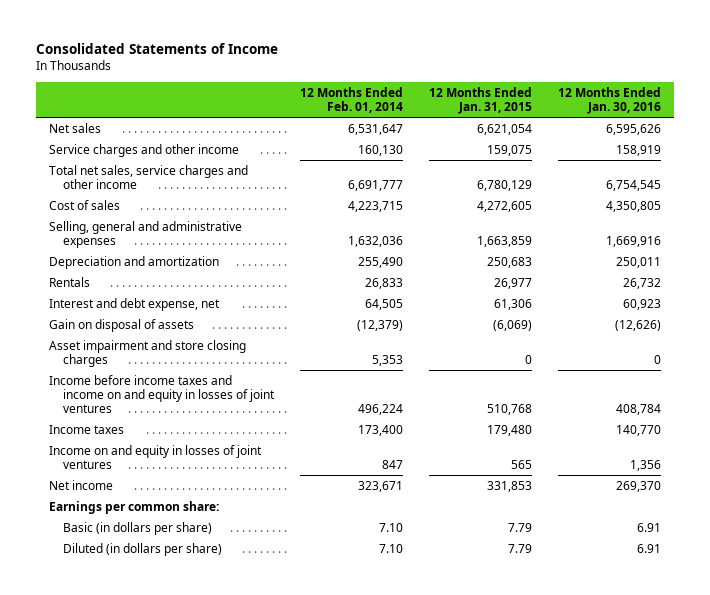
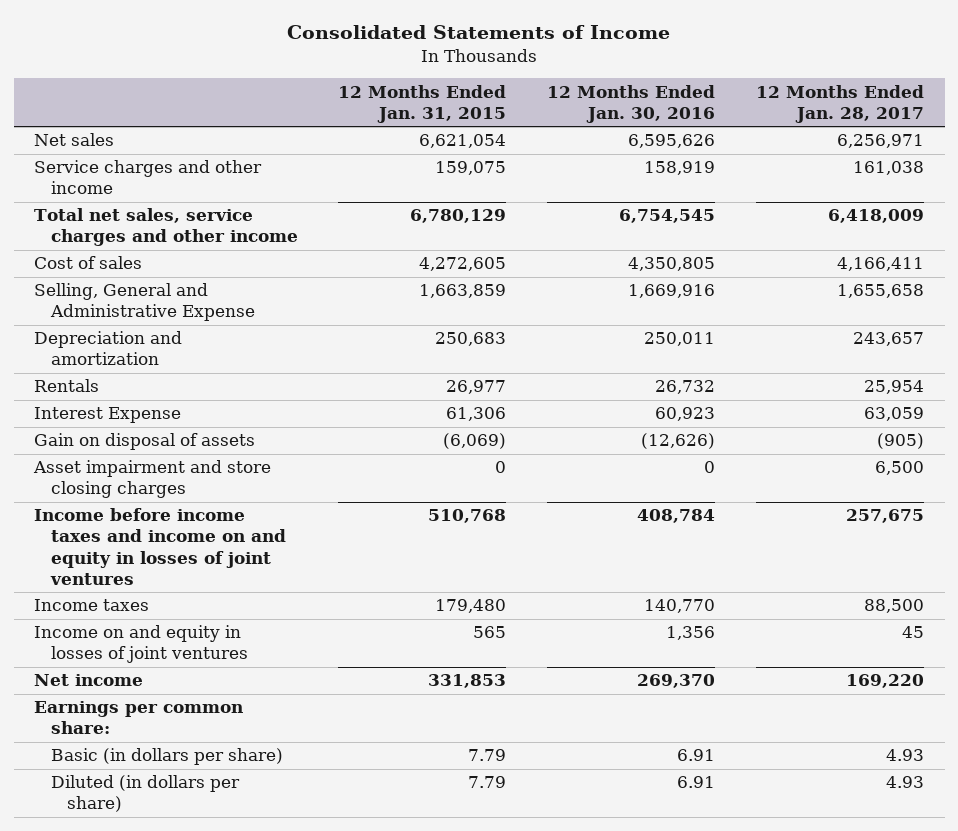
- | 12 Months Ended Feb. 01, 2014 | 12 Months Ended Jan. 31, 2015 | 12 Months Ended Jan. 30, 2016
+ | 12 Months Ended Jan. 31, 2015 | 12 Months Ended Jan. 30, 2016 | 12 Months Ended Jan. 28, 2017
- Selling, general and administrative expenses | 1,632,036 | 1,663,859 | 1,669,916
+ Selling, General and Administrative Expense | 1,663,859 | 1,669,916 | 1,655,658
- Interest and debt expense, net | 64,505 | 61,306 | 60,923
+ Interest Expense | 61,306 | 60,923 | 63,059

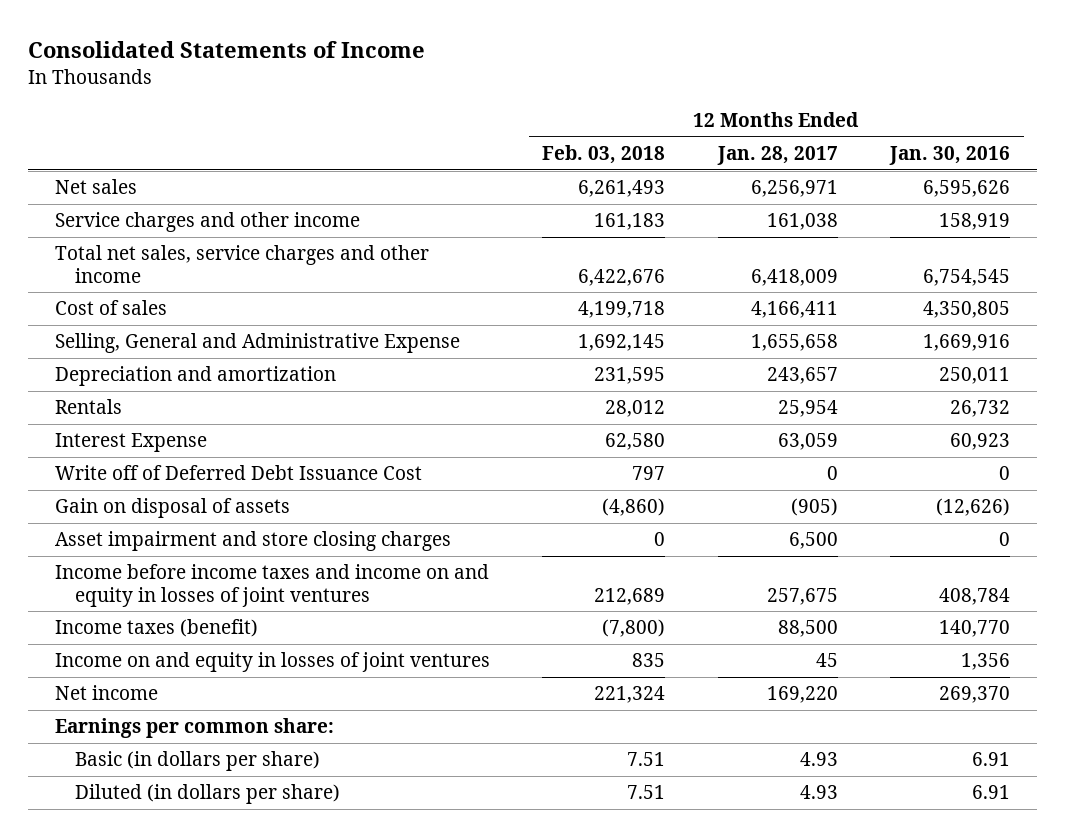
- | 12 Months Ended Jan. 31, 2015 | 12 Months Ended Jan. 30, 2016 | 12 Months Ended Jan. 28, 2017
+ | 12 Months Ended Feb. 03, 2018 | 12 Months Ended Jan. 28, 2017 | 12 Months Ended Jan. 30, 2016
+ Write off of Deferred Debt Issuance Cost | 797 | 0 | 0
- Income taxes | 179,480 | 140,770 | 88,500
+ Income taxes (benefit) | (7,800) | 88,500 | 140,770

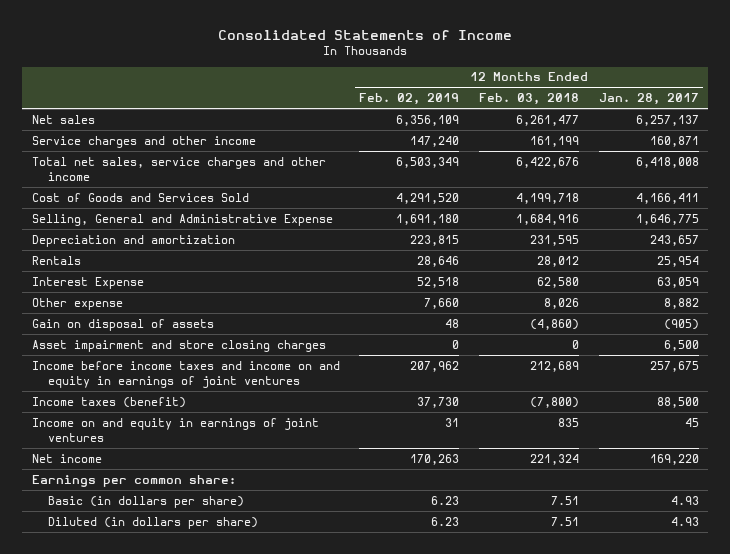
- | 12 Months Ended Feb. 03, 2018 | 12 Months Ended Jan. 28, 2017 | 12 Months Ended Jan. 30, 2016
+ | 12 Months Ended Feb. 02, 2019 | 12 Months Ended Feb. 03, 2018 | 12 Months Ended Jan. 28, 2017
- Net sales | 6,261,493 | 6,256,971 | 6,595,626
- Service charges and other income | 161,183 | 161,038 | 158,919
- Total net sales, service charges and other income | 6,422,676 | 6,418,009 | 6,754,545
- Cost of sales | 4,199,718 | 4,166,411 | 4,350,805
- Selling, General and Administrative Expense | 1,692,145 | 1,655,658 | 1,669,916
+ Net sales | 6,356,109 | 6,261,477 | 6,257,137
+ Service charges and other income | 147,240 | 161,199 | 160,871
+ Total net sales, service charges and other income | 6,503,349 | 6,422,676 | 6,418,008
+ Cost of Goods and Services Sold | 4,291,520 | 4,199,718 | 4,166,411
+ Selling, General and Administrative Expense | 1,691,180 | 1,684,916 | 1,646,775
- Write off of Deferred Debt Issuance Cost | 797 | 0 | 0
+ Other expense | 7,660 | 8,026 | 8,882
- Income before income taxes and income on and equity in losses of joint ventures | 212,689 | 257,675 | 408,784
+ Income before income taxes and income on and equity in earnings of joint ventures | 207,962 | 212,689 | 257,675
- Income on and equity in losses of joint ventures | 835 | 45 | 1,356
+ Income on and equity in earnings of joint ventures | 31 | 835 | 45

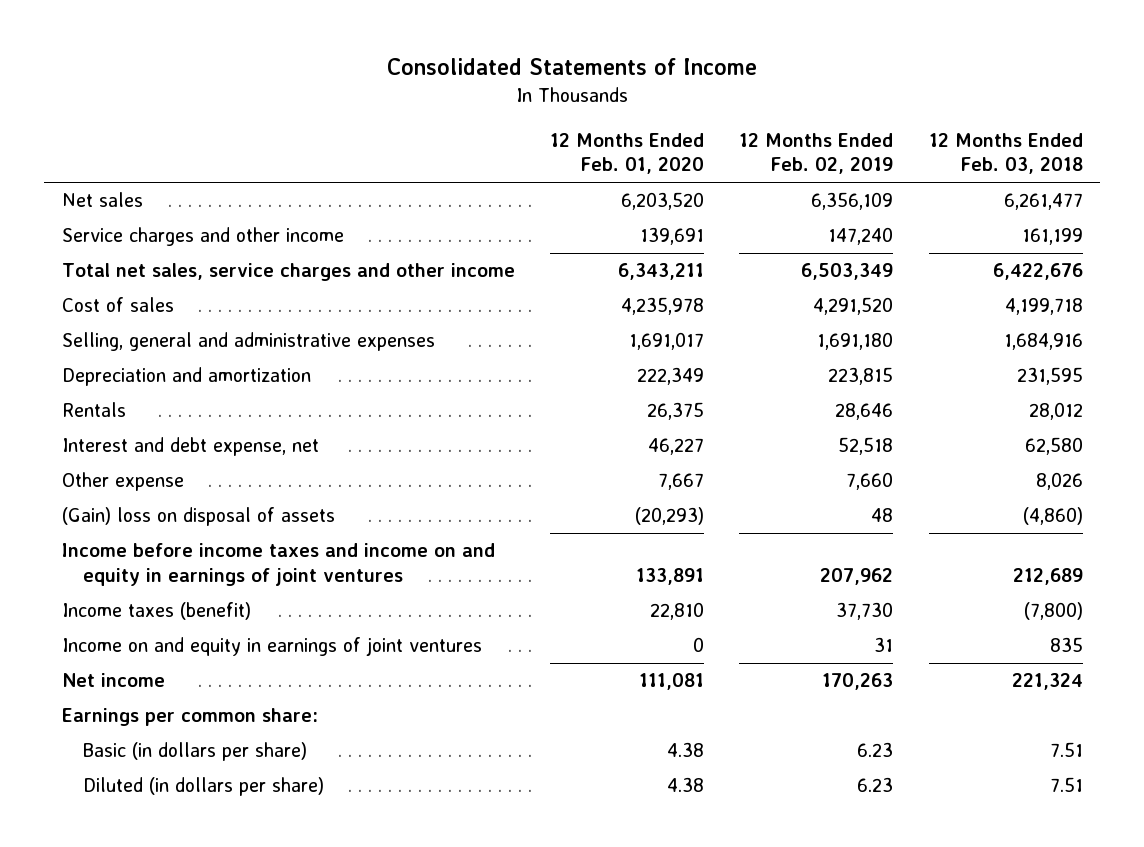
- | 12 Months Ended Feb. 02, 2019 | 12 Months Ended Feb. 03, 2018 | 12 Months Ended Jan. 28, 2017
+ | 12 Months Ended Feb. 01, 2020 | 12 Months Ended Feb. 02, 2019 | 12 Months Ended Feb. 03, 2018
- Cost of Goods and Services Sold | 4,291,520 | 4,199,718 | 4,166,411
- Selling, General and Administrative Expense | 1,691,180 | 1,684,916 | 1,646,775
+ Cost of sales | 4,235,978 | 4,291,520 | 4,199,718
+ Selling, general and administrative expenses | 1,691,017 | 1,691,180 | 1,684,916
- Interest Expense | 52,518 | 62,580 | 63,059
+ Interest and debt expense, net | 46,227 | 52,518 | 62,580
- Gain on disposal of assets | 48 | (4,860) | (905)
- Asset impairment and store closing charges | 0 | 0 | 6,500
+ (Gain) loss on disposal of assets | (20,293) | 48 | (4,860)

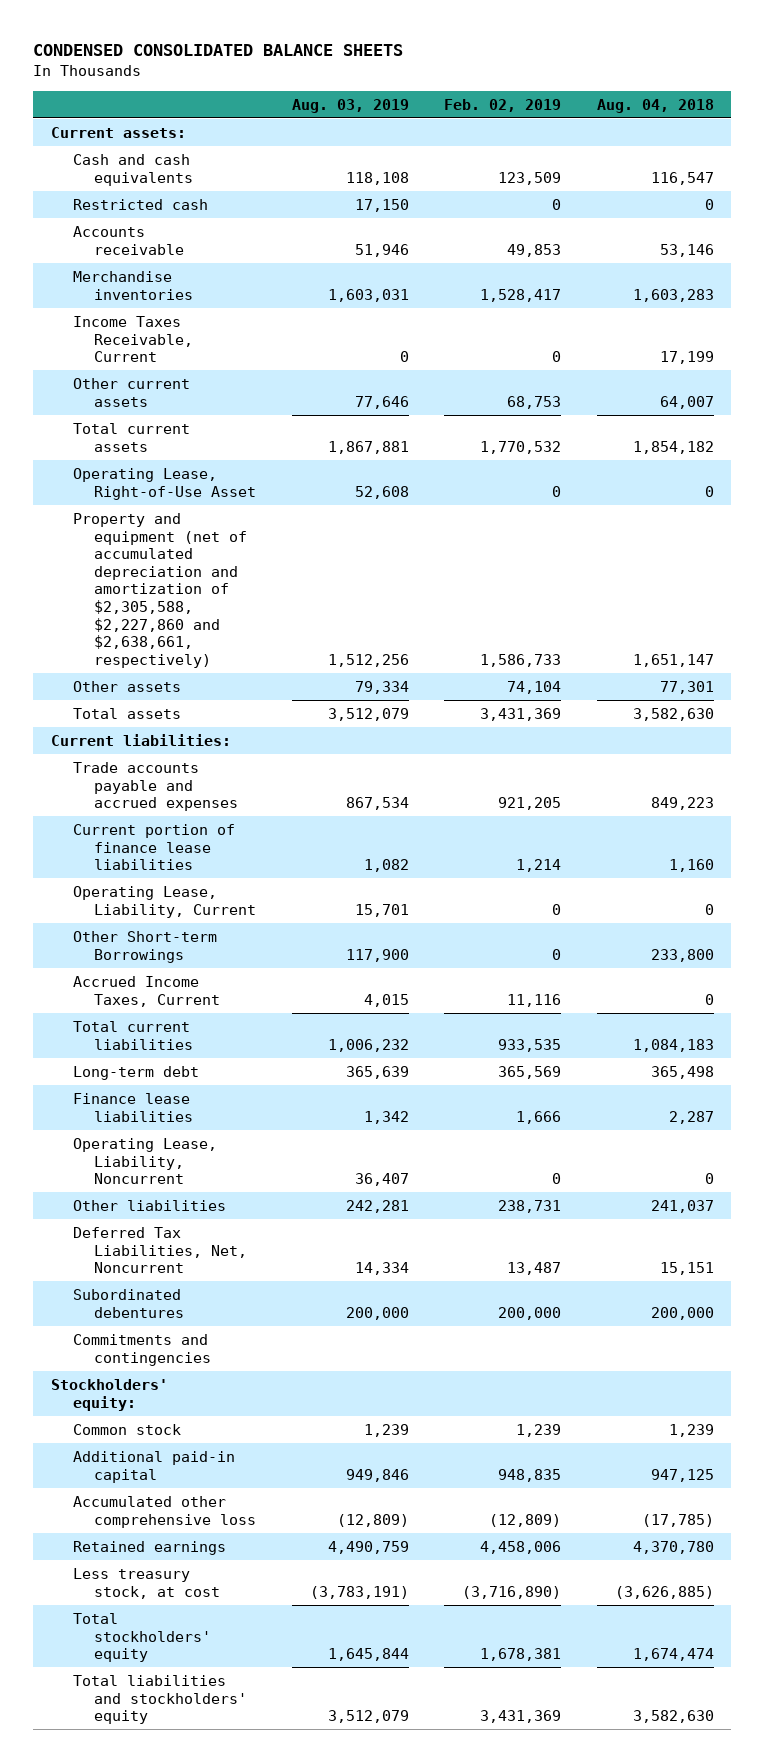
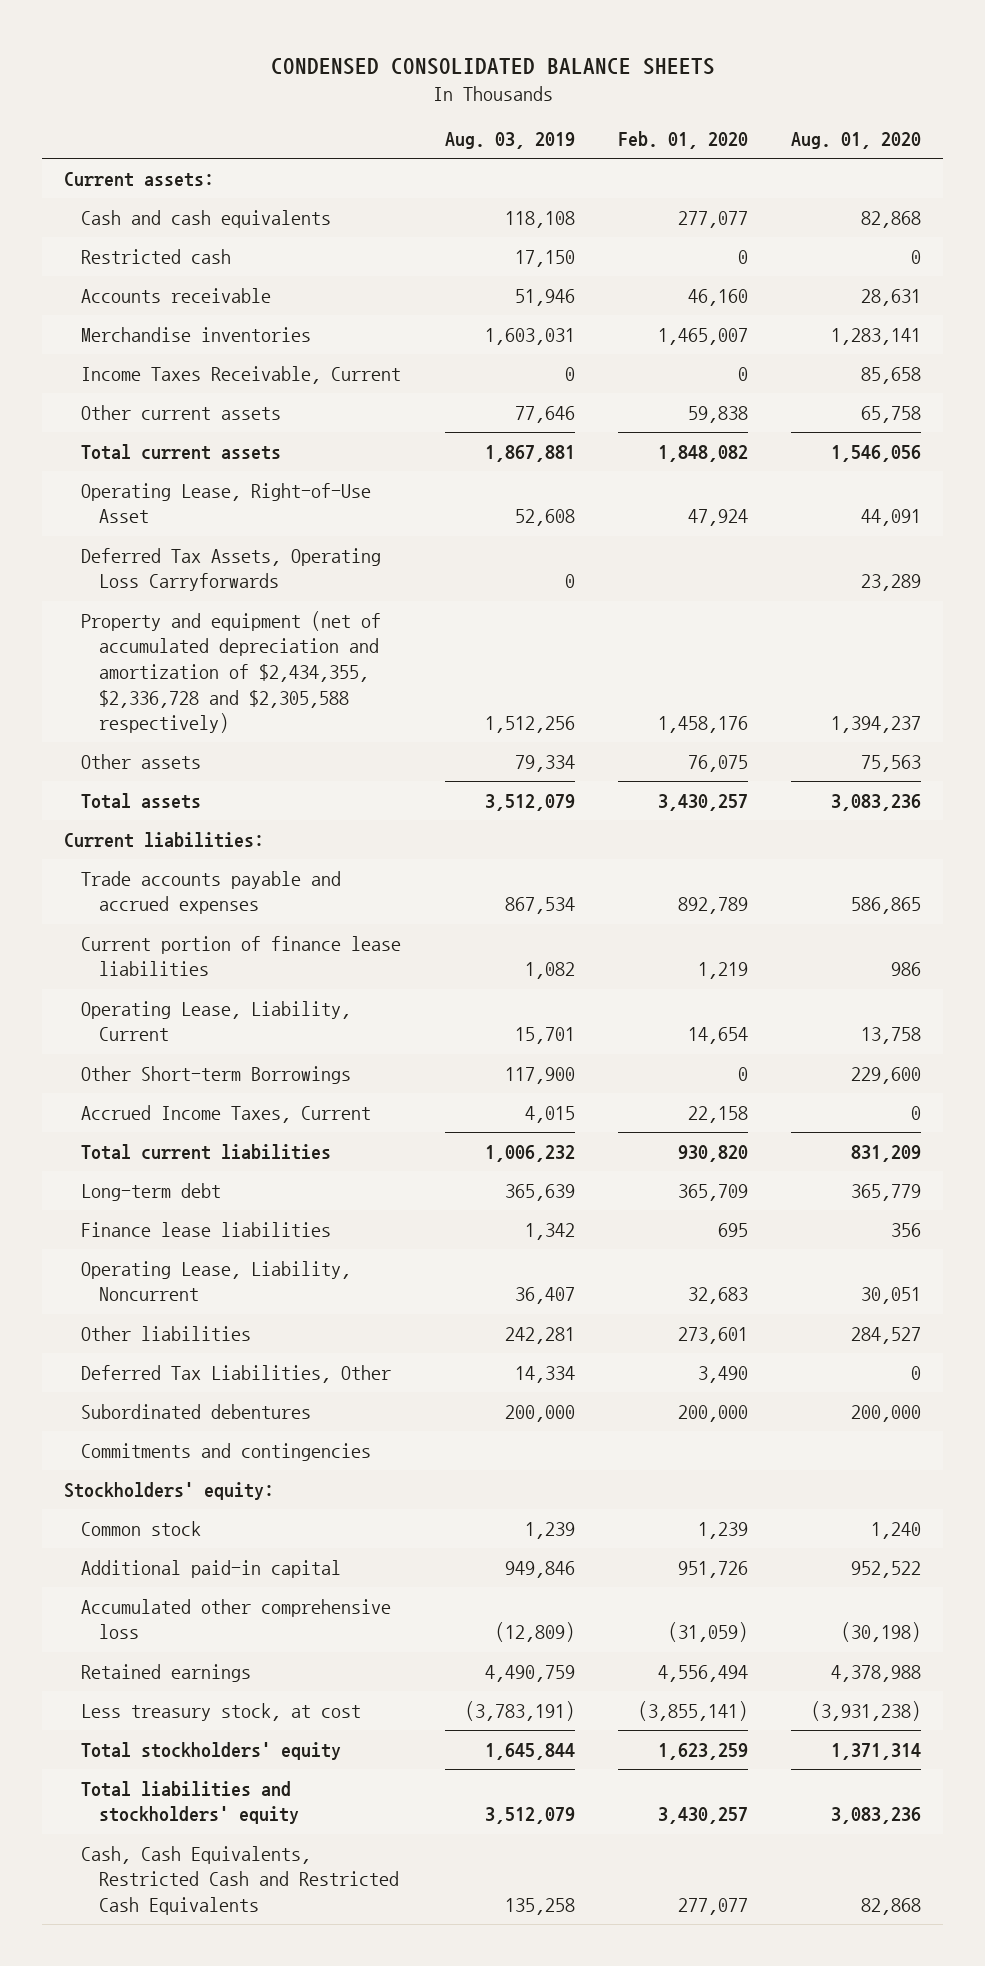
- | Aug. 03, 2019 | Feb. 02, 2019 | Aug. 04, 2018
+ | Aug. 03, 2019 | Feb. 01, 2020 | Aug. 01, 2020
- Property and equipment (net of accumulated depreciation and amortization of $2,305,588, $2,227,860 and $2,638,661, respectively) | 1,512,256 | 1,586,733 | 1,651,147
+ Deferred Tax Assets, Operating Loss Carryforwards | 0 | | 23,289
+ Property and equipment (net of accumulated depreciation and amortization of $2,434,355, $2,336,728 and $2,305,588 respectively) | 1,512,256 | 1,458,176 | 1,394,237
- Deferred Tax Liabilities, Net, Noncurrent | 14,334 | 13,487 | 15,151
+ Deferred Tax Liabilities, Other | 14,334 | 3,490 | 0
+ Cash, Cash Equivalents, Restricted Cash and Restricted Cash Equivalents | 135,258 | 277,077 | 82,868

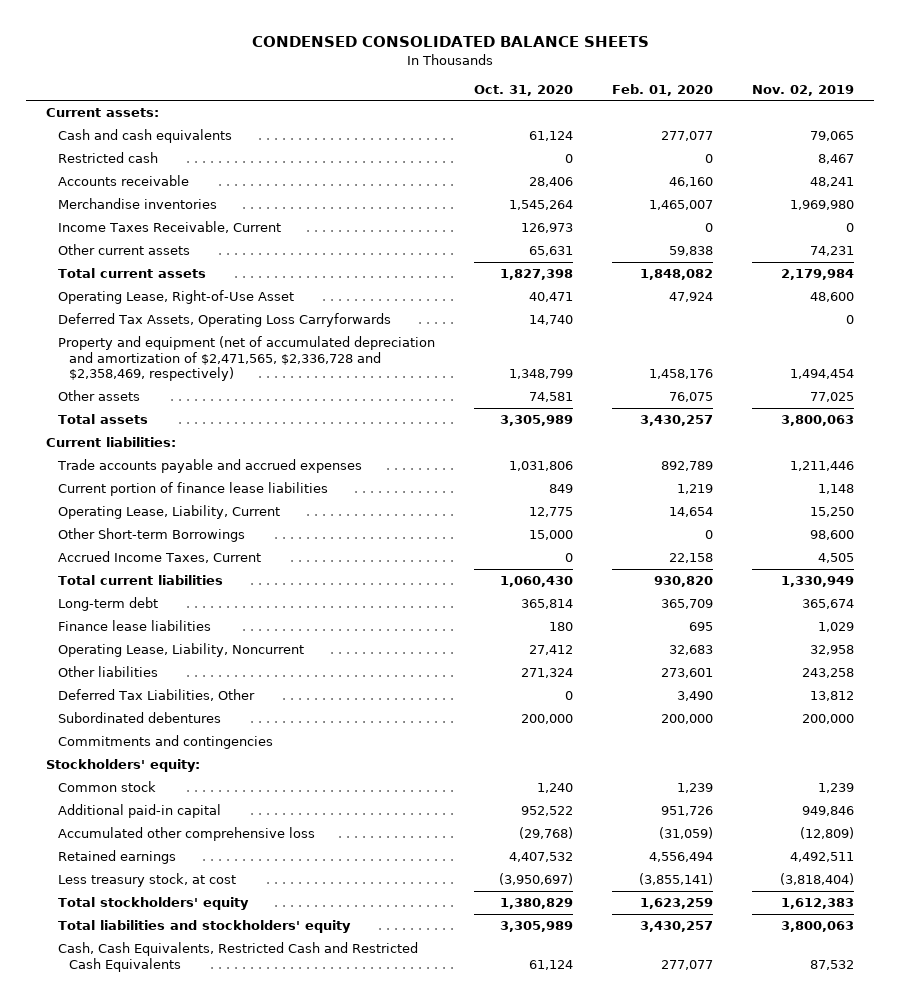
- | Aug. 03, 2019 | Feb. 01, 2020 | Aug. 01, 2020
+ | Oct. 31, 2020 | Feb. 01, 2020 | Nov. 02, 2019
- Property and equipment (net of accumulated depreciation and amortization of $2,434,355, $2,336,728 and $2,305,588 respectively) | 1,512,256 | 1,458,176 | 1,394,237
+ Property and equipment (net of accumulated depreciation and amortization of $2,471,565, $2,336,728 and $2,358,469, respectively) | 1,348,799 | 1,458,176 | 1,494,454

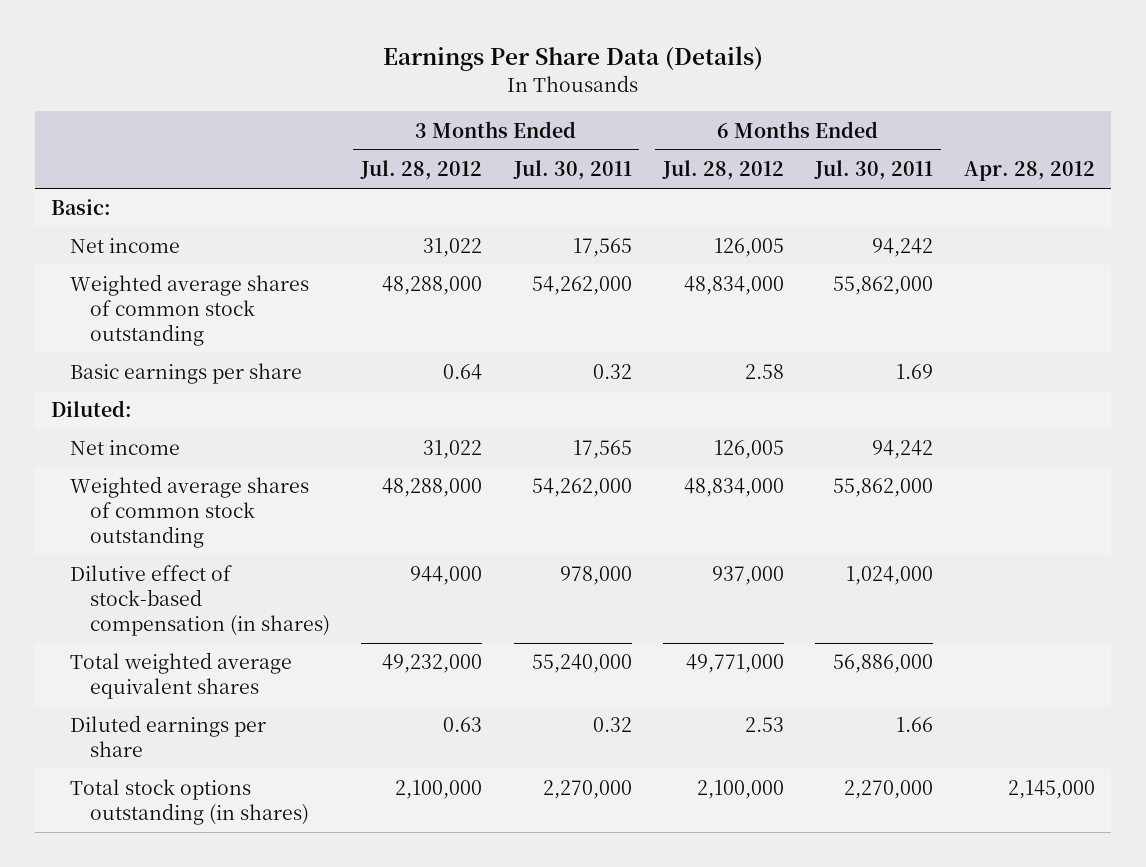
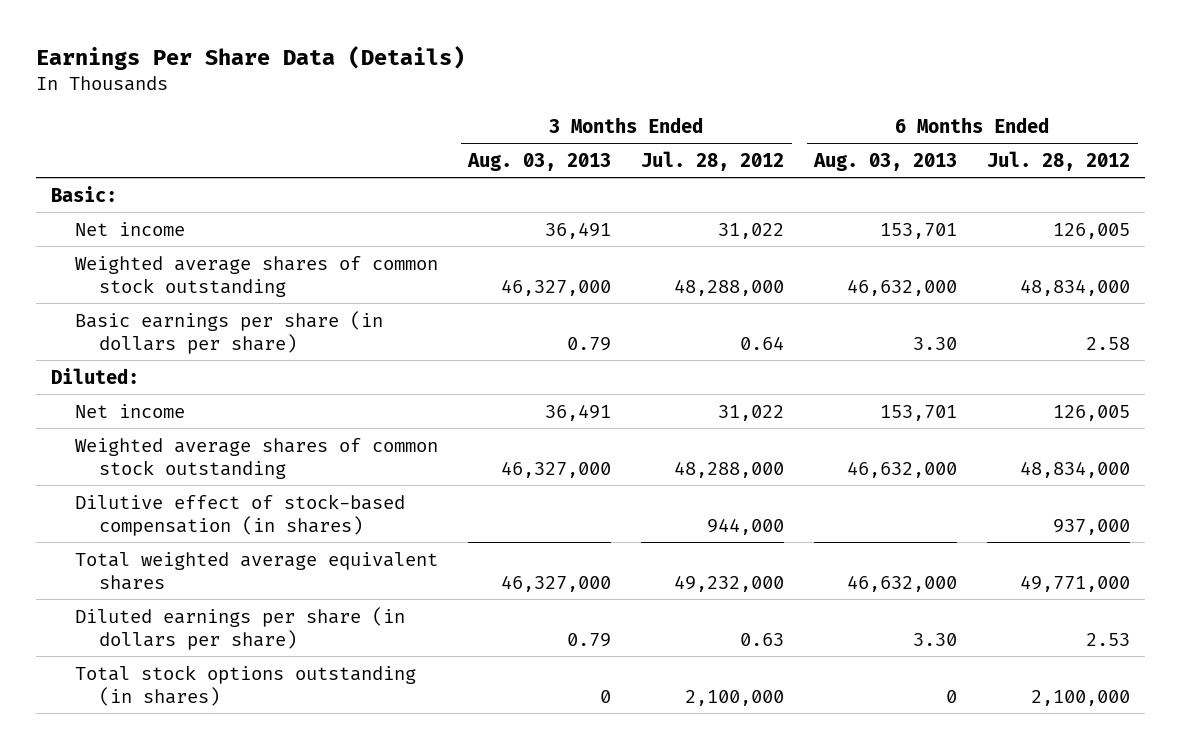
- | 3 Months Ended Jul. 28, 2012 | 3 Months Ended Jul. 30, 2011 | 6 Months Ended Jul. 28, 2012 | 6 Months Ended Jul. 30, 2011 | Apr. 28, 2012
+ | 3 Months Ended Aug. 03, 2013 | 3 Months Ended Jul. 28, 2012 | 6 Months Ended Aug. 03, 2013 | 6 Months Ended Jul. 28, 2012
- Basic earnings per share | 0.64 | 0.32 | 2.58 | 1.69 |
+ Basic earnings per share (in dollars per share) | 0.79 | 0.64 | 3.30 | 2.58
- Diluted earnings per share | 0.63 | 0.32 | 2.53 | 1.66 |
+ Diluted earnings per share (in dollars per share) | 0.79 | 0.63 | 3.30 | 2.53

